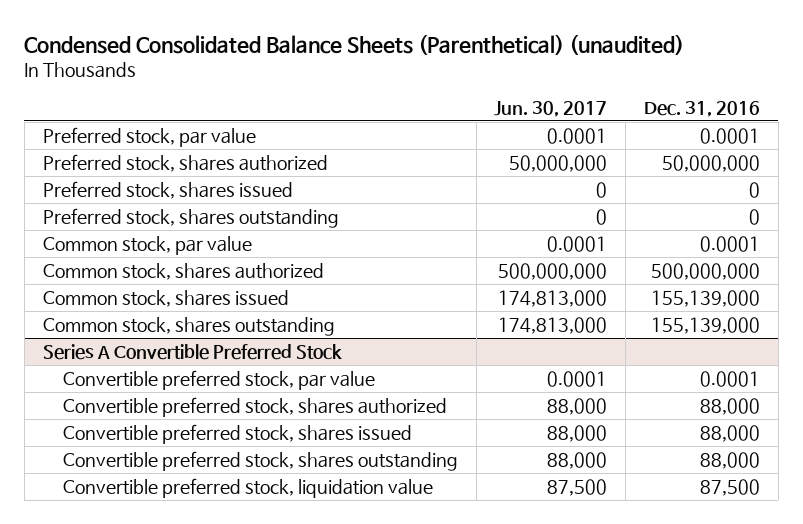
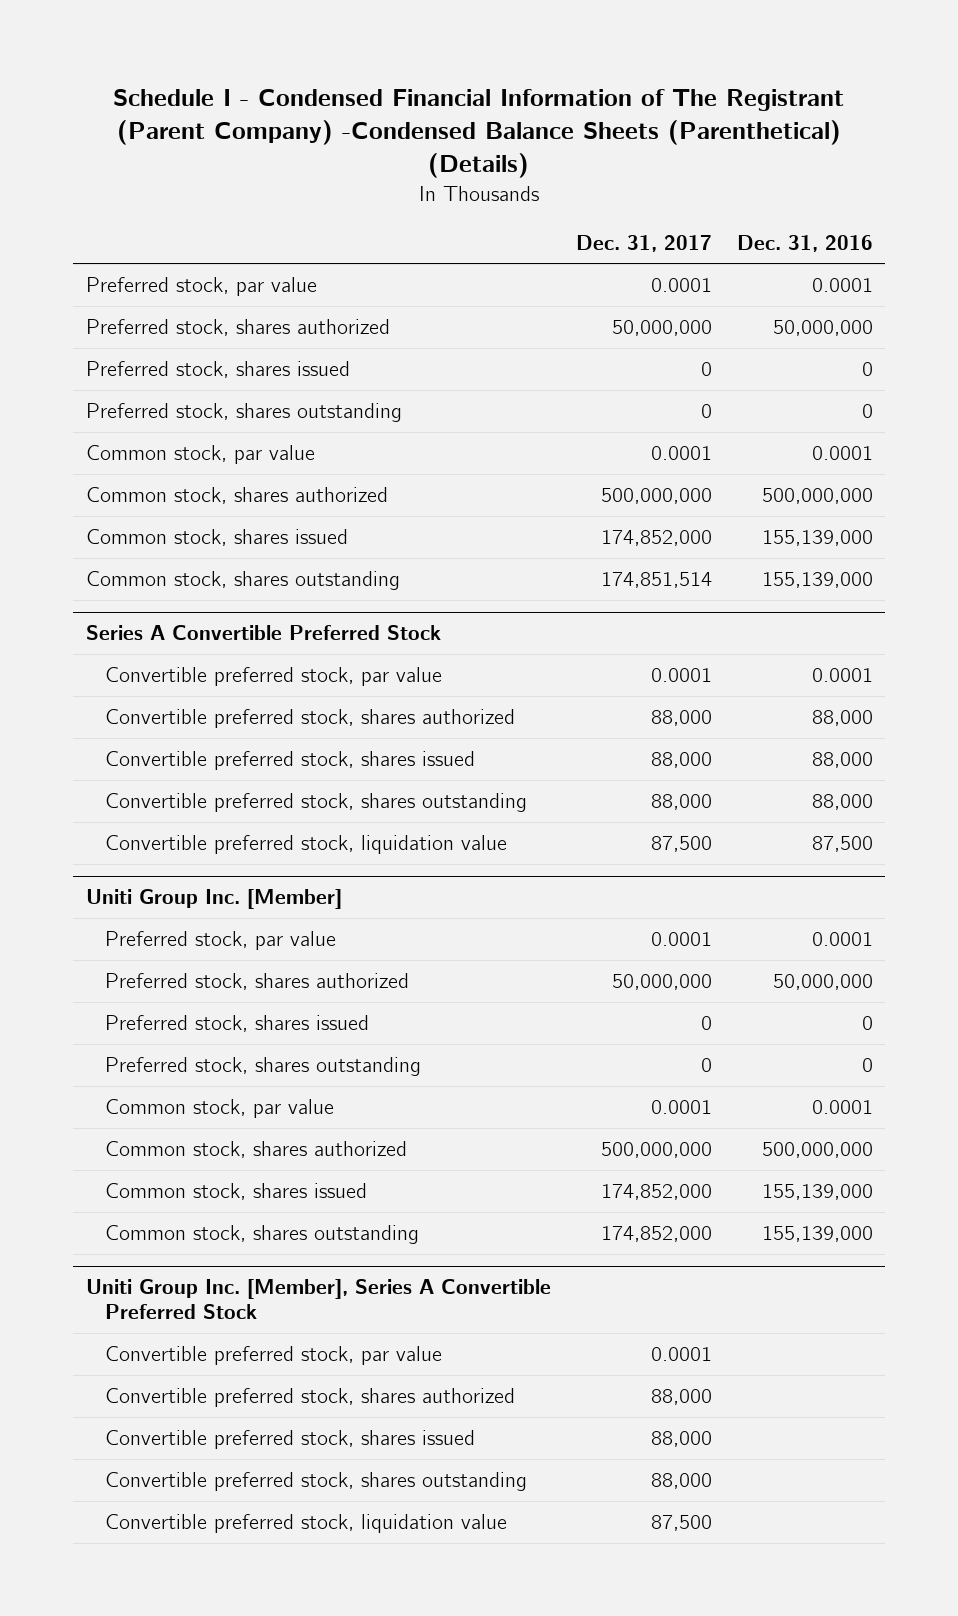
- Condensed Consolidated Balance Sheets (Parenthetical) (unaudited)
+ Schedule I - Condensed Financial Information of The Registrant (Parent Company) -Condensed Balance Sheets (Parenthetical) (Details)
- | Jun. 30, 2017 | Dec. 31, 2016
+ | Dec. 31, 2017 | Dec. 31, 2016
+ Uniti Group Inc. [Member]
+ Preferred stock, par value | 0.0001 | 0.0001
+ Preferred stock, shares authorized | 50,000,000 | 50,000,000
+ Preferred stock, shares issued | 0 | 0
+ Preferred stock, shares outstanding | 0 | 0
+ Common stock, par value | 0.0001 | 0.0001
+ Common stock, shares authorized | 500,000,000 | 500,000,000
+ Common stock, shares issued | 174,852,000 | 155,139,000
+ Common stock, shares outstanding | 174,852,000 | 155,139,000
+ Uniti Group Inc. [Member], Series A Convertible Preferred Stock
+ Convertible preferred stock, par value | 0.0001 |
+ Convertible preferred stock, shares authorized | 88,000 |
+ Convertible preferred stock, shares issued | 88,000 |
+ Convertible preferred stock, shares outstanding | 88,000 |
+ Convertible preferred stock, liquidation value | 87,500 |

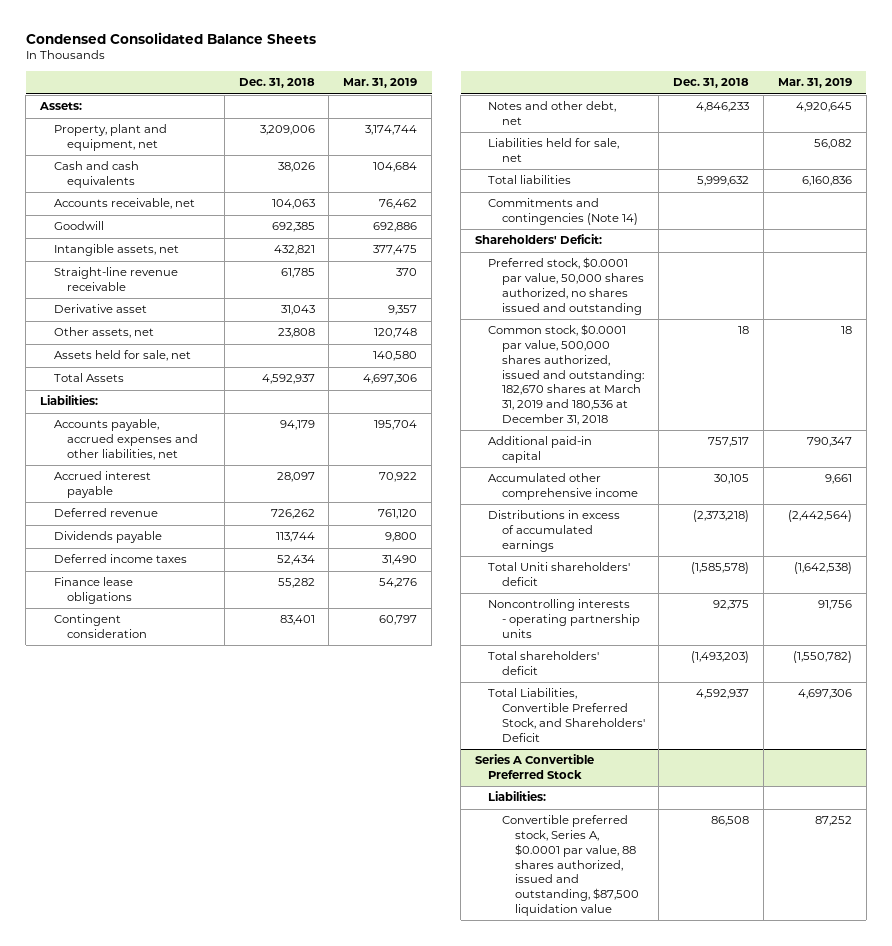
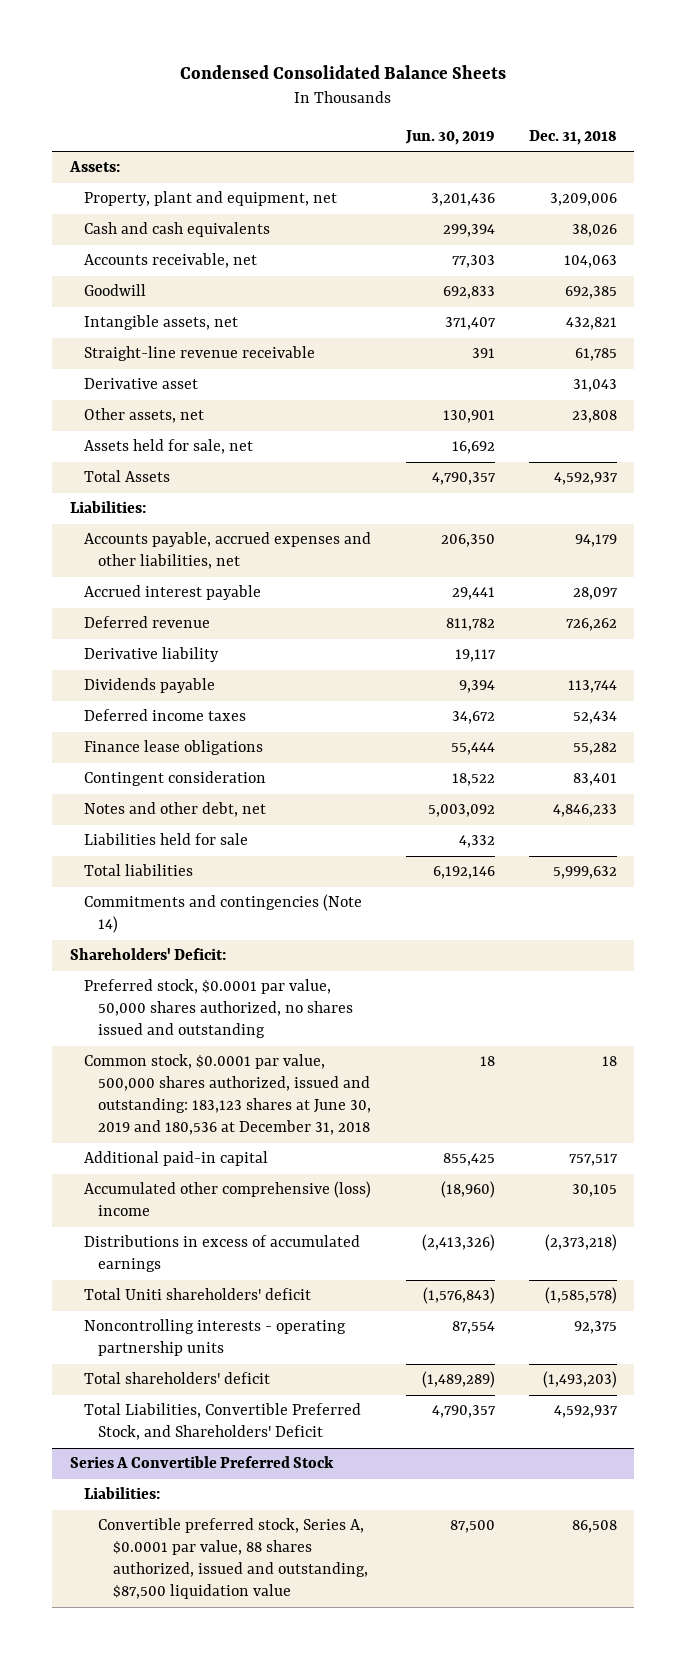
- | Dec. 31, 2018 | Mar. 31, 2019
+ | Jun. 30, 2019 | Dec. 31, 2018
+ Derivative liability | 19,117 |
- Liabilities held for sale, net | | 56,082
+ Liabilities held for sale | 4,332 |
- Common stock, $0.0001 par value, 500,000 shares authorized, issued and outstanding: 182,670 shares at March 31, 2019 and 180,536 at December 31, 2018 | 18 | 18
+ Common stock, $0.0001 par value, 500,000 shares authorized, issued and outstanding: 183,123 shares at June 30, 2019 and 180,536 at December 31, 2018 | 18 | 18
- Accumulated other comprehensive income | 30,105 | 9,661
+ Accumulated other comprehensive (loss) income | (18,960) | 30,105

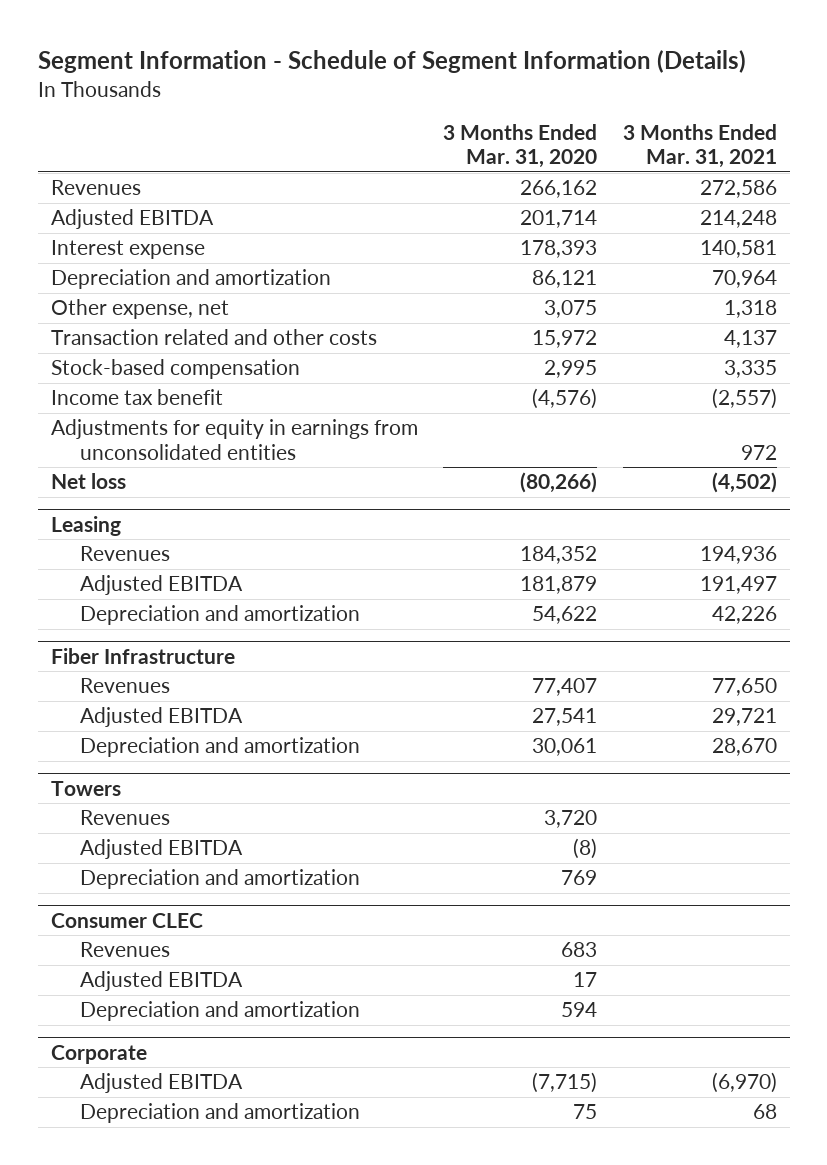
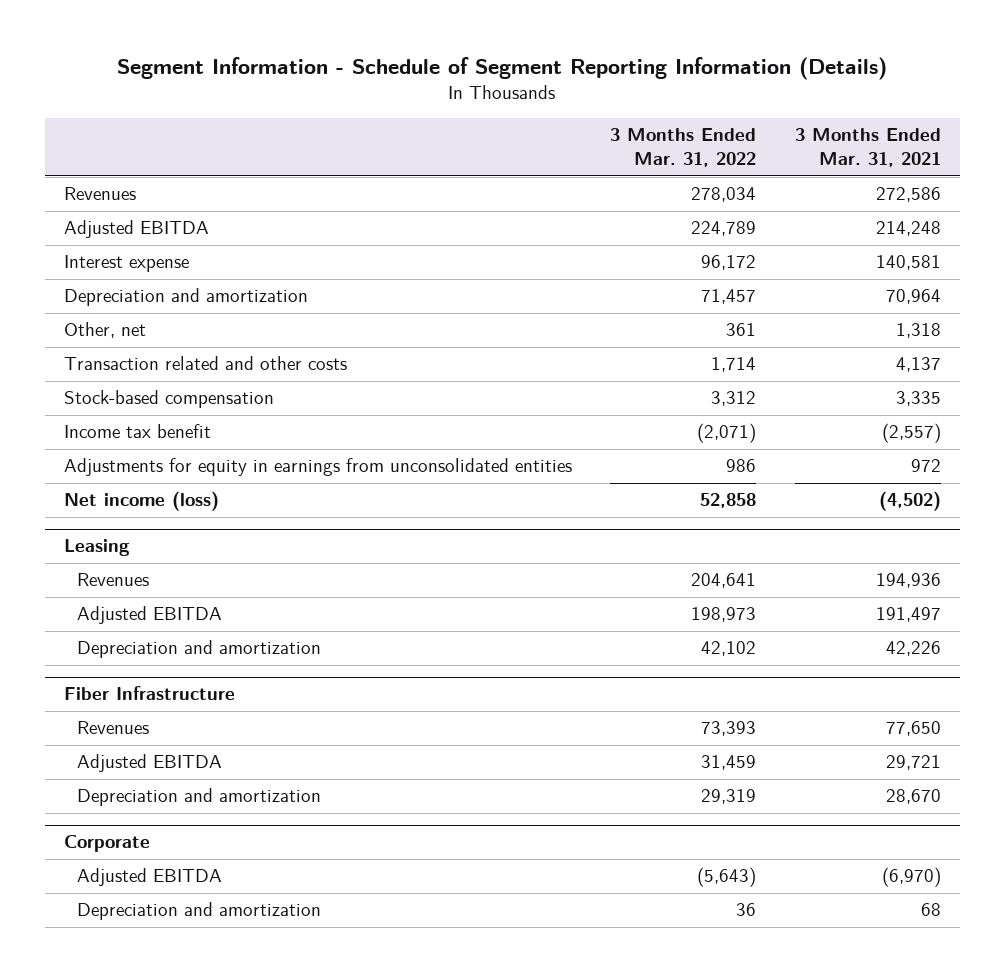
- Segment Information - Schedule of Segment Information (Details)
+ Segment Information - Schedule of Segment Reporting Information (Details)
- | 3 Months Ended Mar. 31, 2020 | 3 Months Ended Mar. 31, 2021
+ | 3 Months Ended Mar. 31, 2022 | 3 Months Ended Mar. 31, 2021
- Other expense, net | 3,075 | 1,318
+ Other, net | 361 | 1,318
- Net loss | (80,266) | (4,502)
+ Net income (loss) | 52,858 | (4,502)
- Towers
- Revenues | 3,720 |
- Adjusted EBITDA | (8) |
- Depreciation and amortization | 769 |
- Consumer CLEC
- Revenues | 683 |
- Adjusted EBITDA | 17 |
- Depreciation and amortization | 594 |

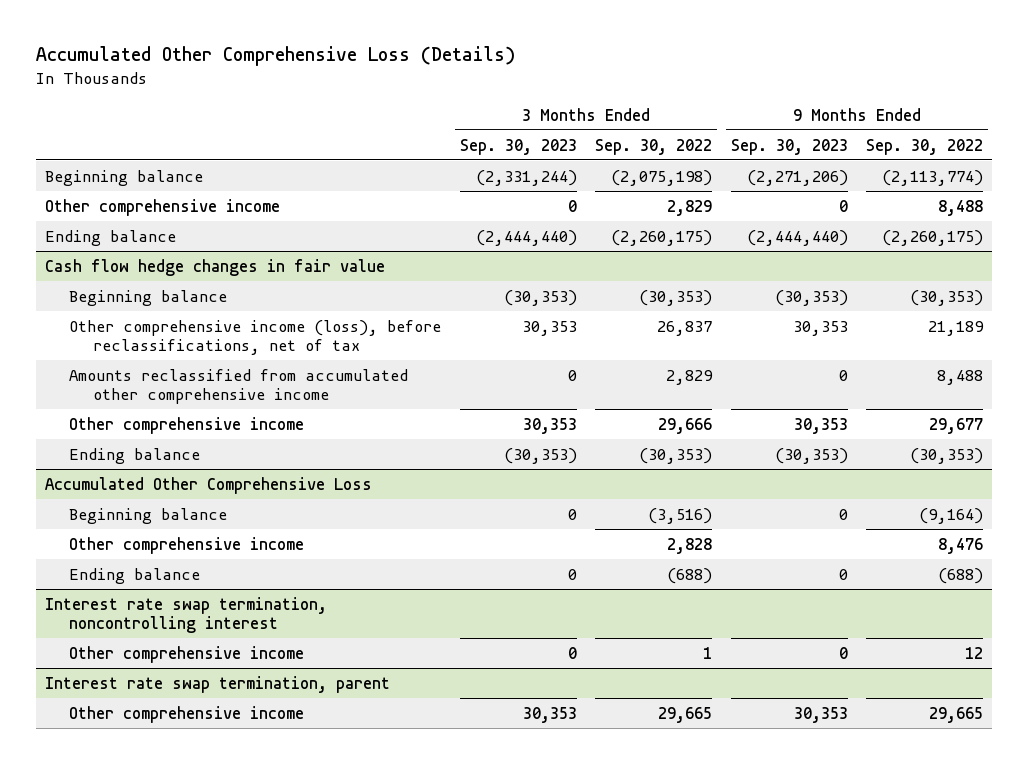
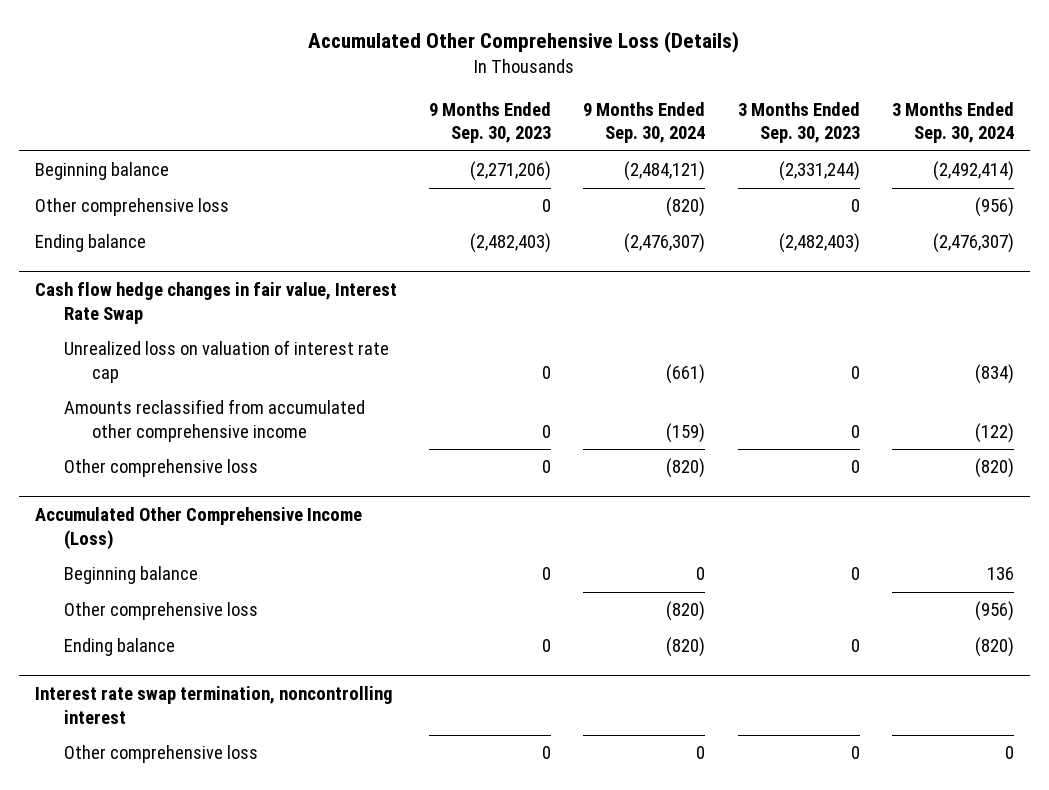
- | 3 Months Ended Sep. 30, 2023 | 3 Months Ended Sep. 30, 2022 | 9 Months Ended Sep. 30, 2023 | 9 Months Ended Sep. 30, 2022
+ | 9 Months Ended Sep. 30, 2023 | 9 Months Ended Sep. 30, 2024 | 3 Months Ended Sep. 30, 2023 | 3 Months Ended Sep. 30, 2024
- Other comprehensive income | 0 | 2,829 | 0 | 8,488
- Ending balance | (2,444,440) | (2,260,175) | (2,444,440) | (2,260,175)
- Cash flow hedge changes in fair value
- Beginning balance | (30,353) | (30,353) | (30,353) | (30,353)
- Other comprehensive income (loss), before reclassifications, net of tax | 30,353 | 26,837 | 30,353 | 21,189
+ Other comprehensive loss | 0 | (820) | 0 | (956)
+ Ending balance | (2,482,403) | (2,476,307) | (2,482,403) | (2,476,307)
+ Cash flow hedge changes in fair value, Interest Rate Swap
+ Unrealized loss on valuation of interest rate cap | 0 | (661) | 0 | (834)
- Other comprehensive income | 30,353 | 29,666 | 30,353 | 29,677
- Ending balance | (30,353) | (30,353) | (30,353) | (30,353)
- Accumulated Other Comprehensive Loss
+ Other comprehensive loss | 0 | (820) | 0 | (820)
+ Accumulated Other Comprehensive Income (Loss)
- Other comprehensive income | | 2,828 | | 8,476
+ Other comprehensive loss | | (820) | | (956)
@ Interest rate swap termination, noncontrolling interest
- Other comprehensive income | 0 | 1 | 0 | 12
- Interest rate swap termination, parent
- Other comprehensive income | 30,353 | 29,665 | 30,353 | 29,665
@ Interest rate swap termination, noncontrolling interest
+ Other comprehensive loss | 0 | 0 | 0 | 0

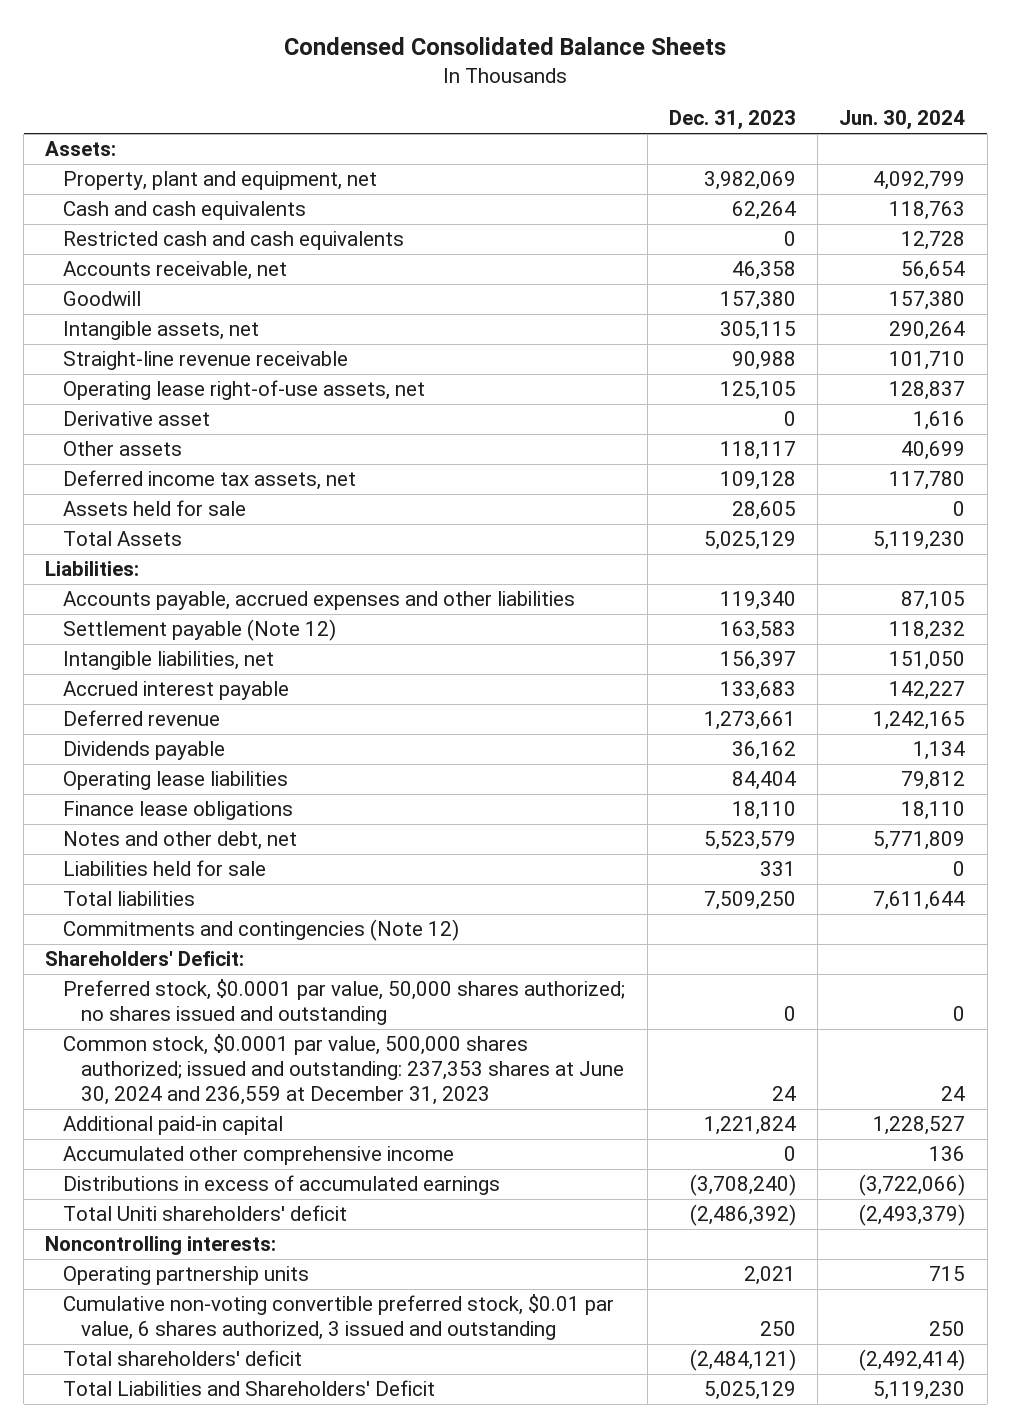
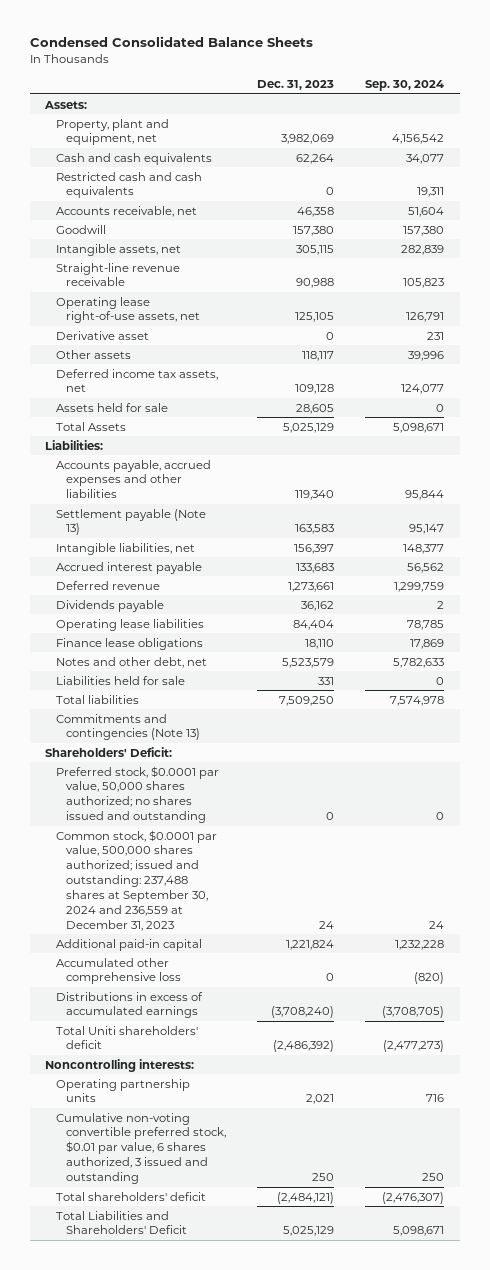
- | Dec. 31, 2023 | Jun. 30, 2024
+ | Dec. 31, 2023 | Sep. 30, 2024
- Settlement payable (Note 12) | 163,583 | 118,232
+ Settlement payable (Note 13) | 163,583 | 95,147
- Commitments and contingencies (Note 12)
+ Commitments and contingencies (Note 13)
- Common stock, $0.0001 par value, 500,000 shares authorized; issued and outstanding: 237,353 shares at June 30, 2024 and 236,559 at December 31, 2023 | 24 | 24
+ Common stock, $0.0001 par value, 500,000 shares authorized; issued and outstanding: 237,488 shares at September 30, 2024 and 236,559 at December 31, 2023 | 24 | 24
- Accumulated other comprehensive income | 0 | 136
+ Accumulated other comprehensive loss | 0 | (820)

